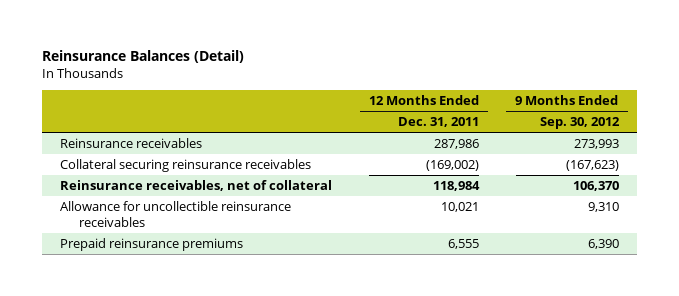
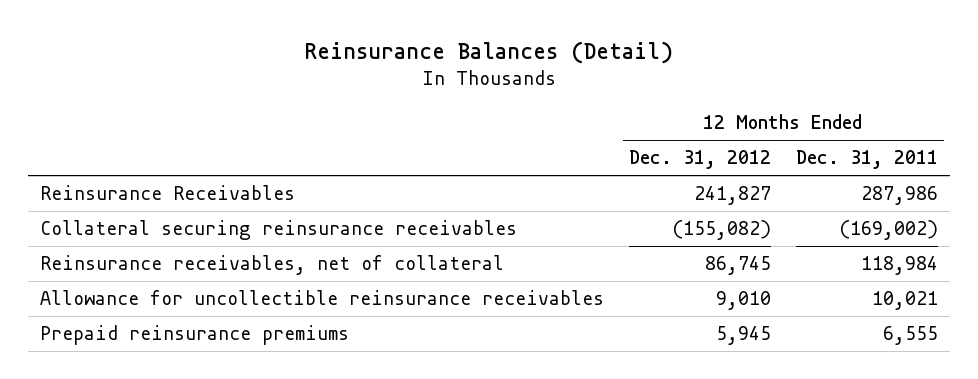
- | 12 Months Ended Dec. 31, 2011 | 9 Months Ended Sep. 30, 2012
+ | 12 Months Ended Dec. 31, 2012 | 12 Months Ended Dec. 31, 2011
- Reinsurance receivables | 287,986 | 273,993
+ Reinsurance Receivables | 241,827 | 287,986

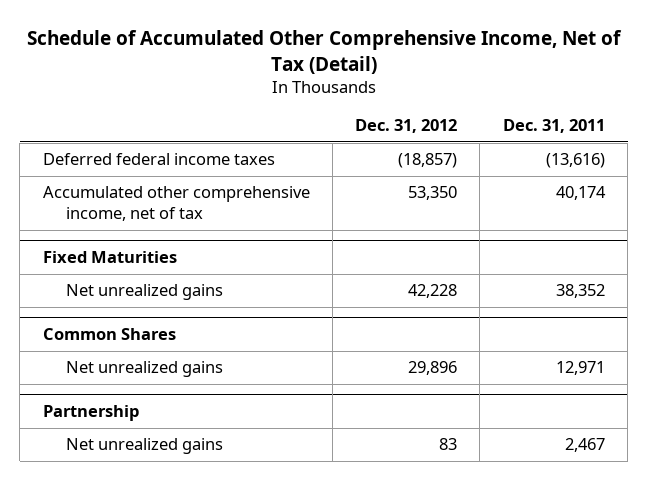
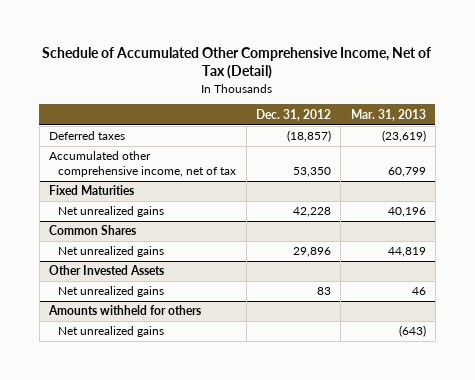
- | Dec. 31, 2012 | Dec. 31, 2011
+ | Dec. 31, 2012 | Mar. 31, 2013
- Deferred federal income taxes | (18,857) | (13,616)
+ Deferred taxes | (18,857) | (23,619)
- Partnership
+ Other Invested Assets
+ Amounts withheld for others
+ Net unrealized gains | | (643)

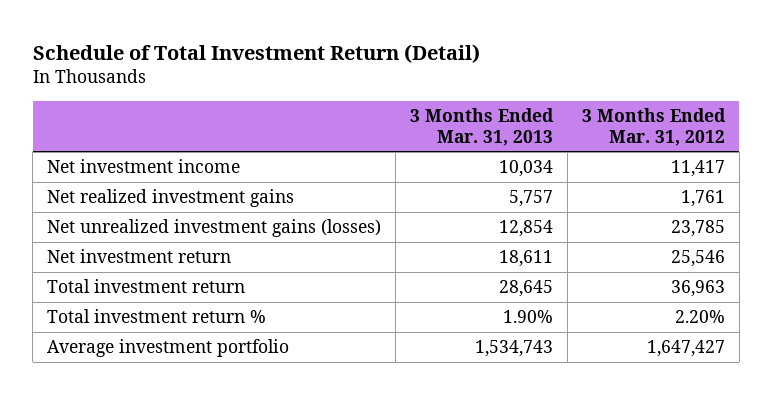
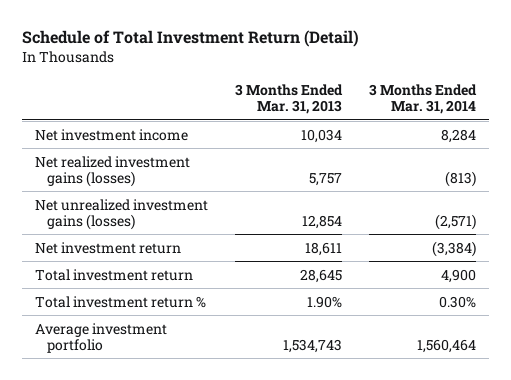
- | 3 Months Ended Mar. 31, 2013 | 3 Months Ended Mar. 31, 2012
+ | 3 Months Ended Mar. 31, 2013 | 3 Months Ended Mar. 31, 2014
- Net realized investment gains | 5,757 | 1,761
+ Net realized investment gains (losses) | 5,757 | (813)

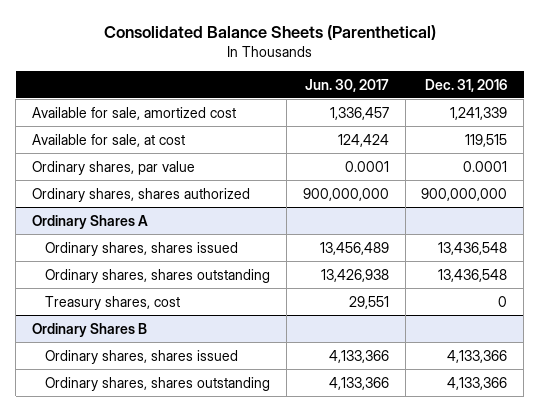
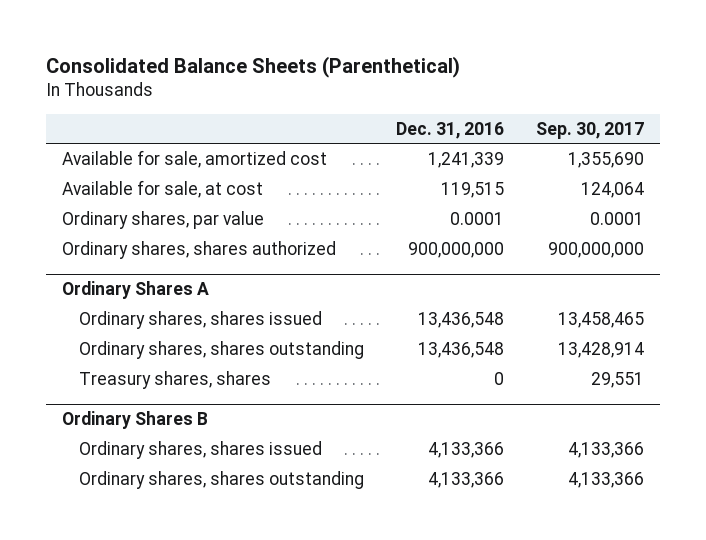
- | Jun. 30, 2017 | Dec. 31, 2016
+ | Dec. 31, 2016 | Sep. 30, 2017
@ Ordinary Shares A
- Treasury shares, cost | 29,551 | 0
+ Treasury shares, shares | 0 | 29,551

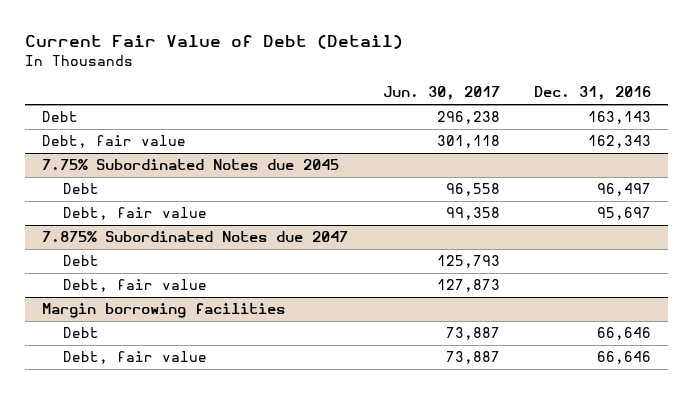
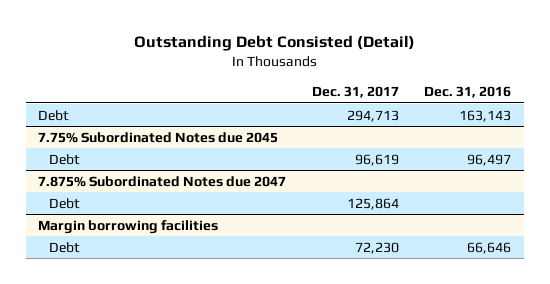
- Current Fair Value of Debt (Detail)
+ Outstanding Debt Consisted (Detail)
- | Jun. 30, 2017 | Dec. 31, 2016
+ | Dec. 31, 2017 | Dec. 31, 2016
- Debt, fair value | 301,118 | 162,343
@ 7.75% Subordinated Notes due 2045
- Debt, fair value | 99,358 | 95,697
@ 7.875% Subordinated Notes due 2047
- Debt, fair value | 127,873 |
@ Margin borrowing facilities
- Debt, fair value | 73,887 | 66,646

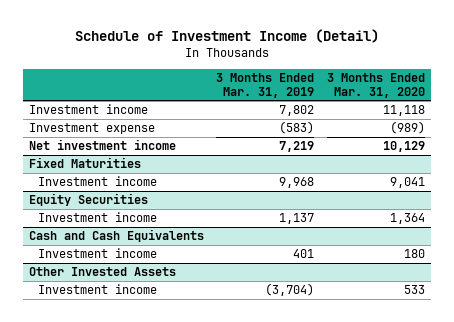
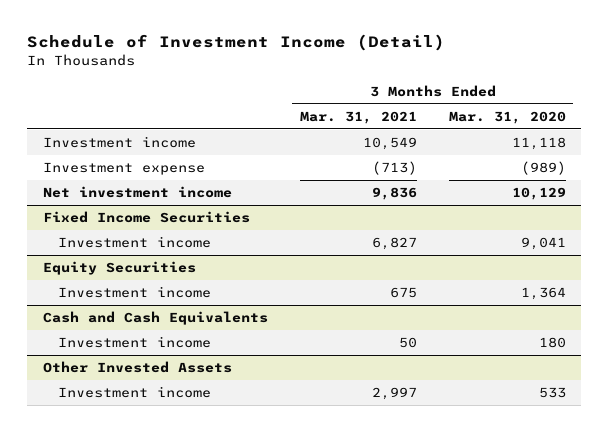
- | 3 Months Ended Mar. 31, 2019 | 3 Months Ended Mar. 31, 2020
+ | 3 Months Ended Mar. 31, 2021 | 3 Months Ended Mar. 31, 2020
- Fixed Maturities
+ Fixed Income Securities

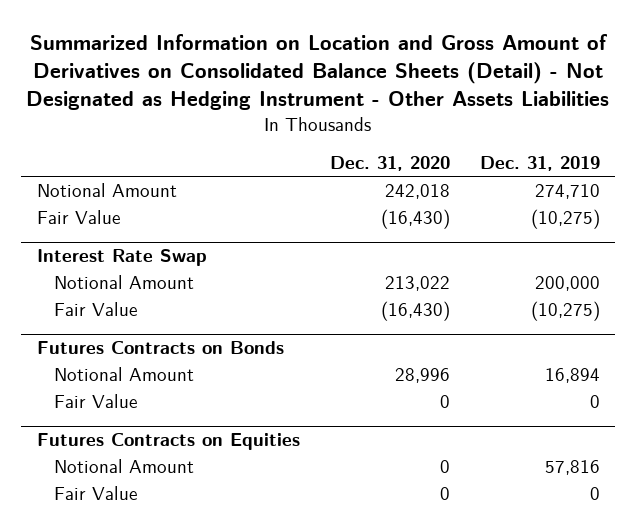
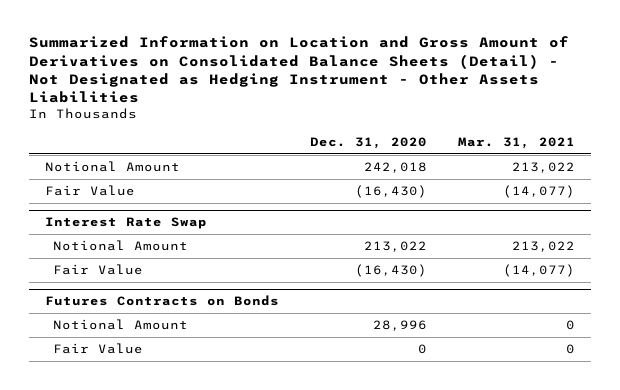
- | Dec. 31, 2020 | Dec. 31, 2019
+ | Dec. 31, 2020 | Mar. 31, 2021
- Futures Contracts on Equities
- Notional Amount | 0 | 57,816
- Fair Value | 0 | 0

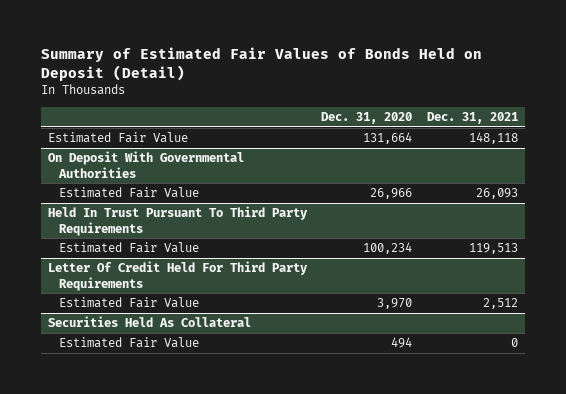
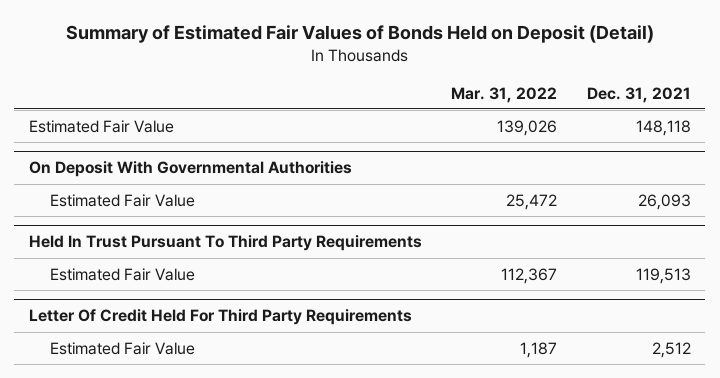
- | Dec. 31, 2020 | Dec. 31, 2021
+ | Mar. 31, 2022 | Dec. 31, 2021
- Securities Held As Collateral
- Estimated Fair Value | 494 | 0

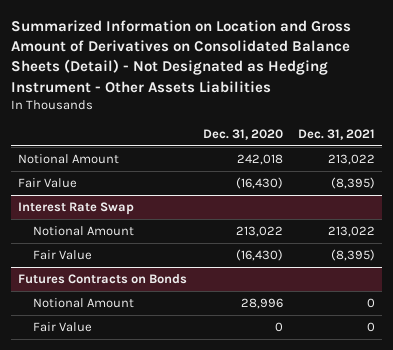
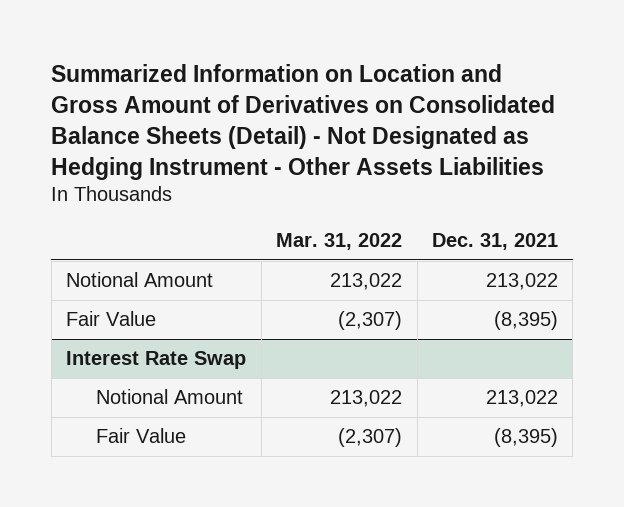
- | Dec. 31, 2020 | Dec. 31, 2021
+ | Mar. 31, 2022 | Dec. 31, 2021
- Futures Contracts on Bonds
- Notional Amount | 28,996 | 0
- Fair Value | 0 | 0

